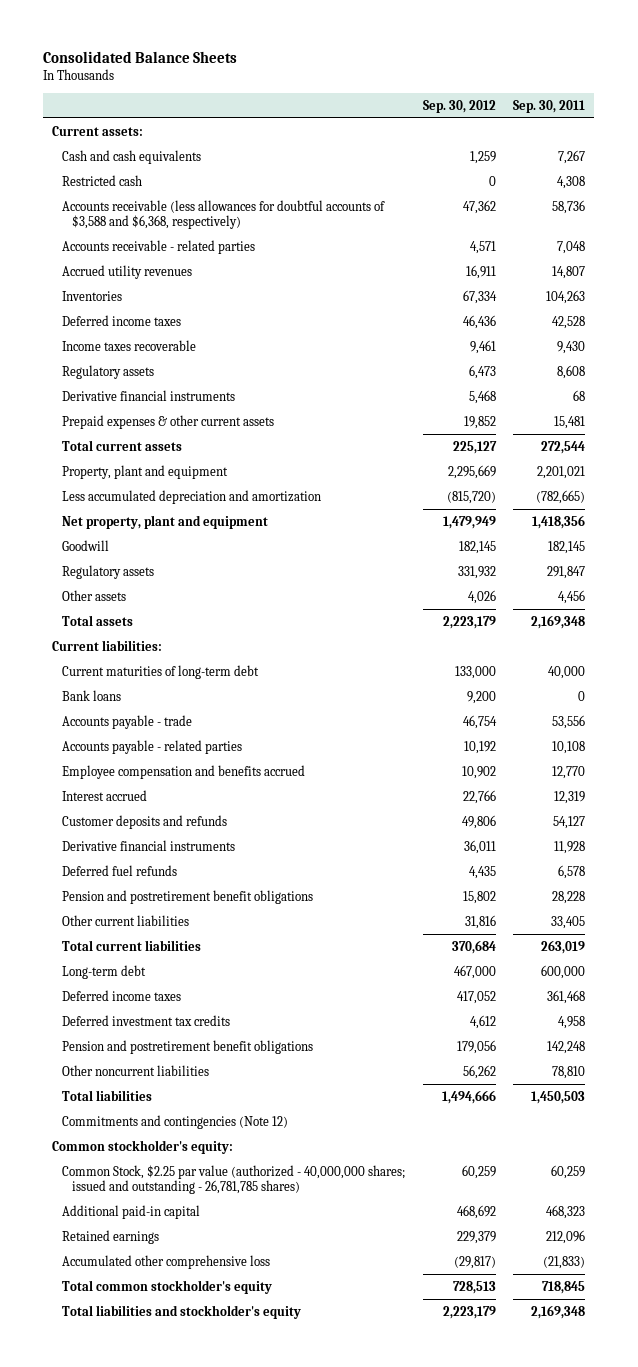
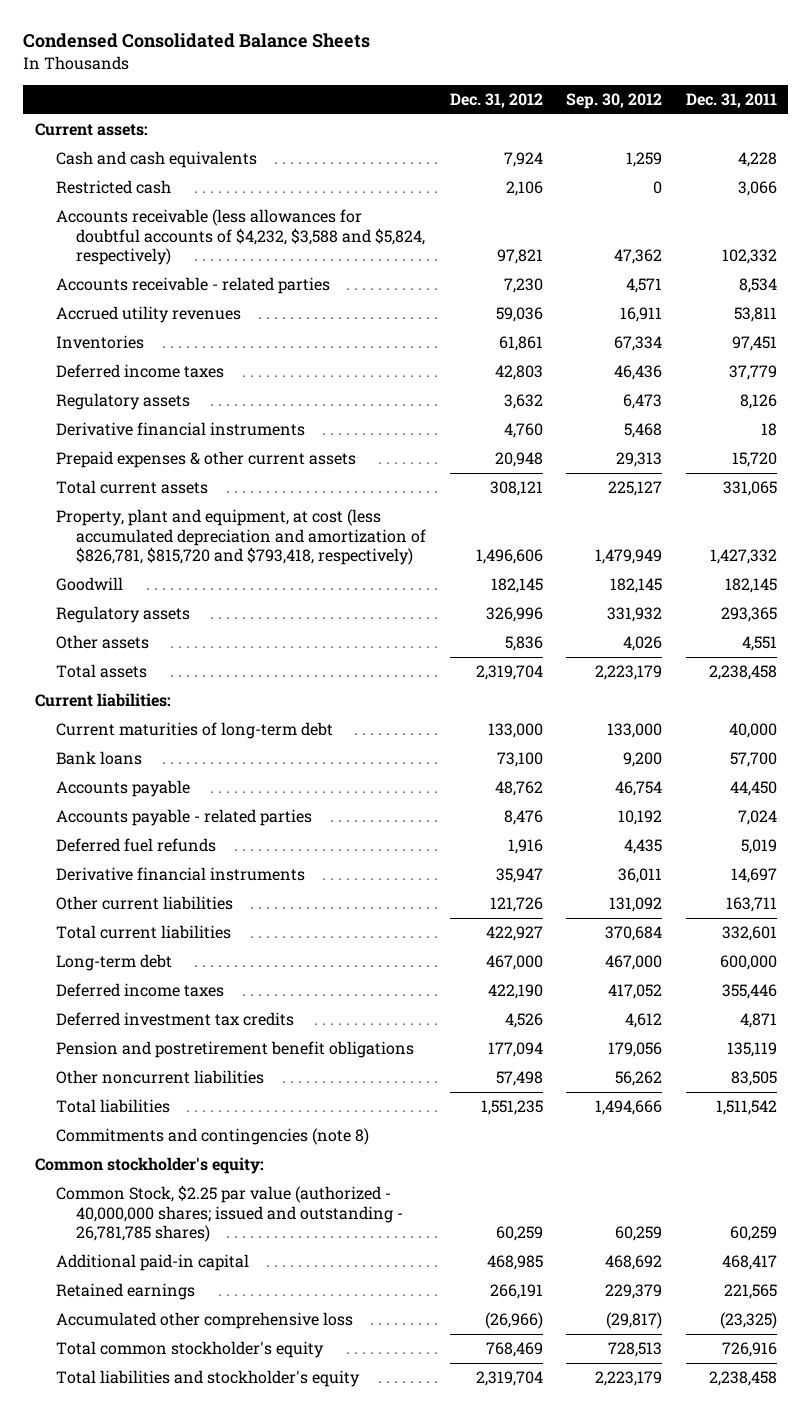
- Consolidated Balance Sheets
+ Condensed Consolidated Balance Sheets
- | Sep. 30, 2012 | Sep. 30, 2011
+ | Dec. 31, 2012 | Sep. 30, 2012 | Dec. 31, 2011
- Accounts receivable (less allowances for doubtful accounts of $3,588 and $6,368, respectively) | 47,362 | 58,736
+ Accounts receivable (less allowances for doubtful accounts of $4,232, $3,588 and $5,824, respectively) | 97,821 | 47,362 | 102,332
- Income taxes recoverable | 9,461 | 9,430
- Prepaid expenses & other current assets | 19,852 | 15,481
+ Prepaid expenses & other current assets | 20,948 | 29,313 | 15,720
- Property, plant and equipment | 2,295,669 | 2,201,021
- Less accumulated depreciation and amortization | (815,720) | (782,665)
- Net property, plant and equipment | 1,479,949 | 1,418,356
+ Property, plant and equipment, at cost (less accumulated depreciation and amortization of $826,781, $815,720 and $793,418, respectively) | 1,496,606 | 1,479,949 | 1,427,332
- Accounts payable - trade | 46,754 | 53,556
+ Accounts payable | 48,762 | 46,754 | 44,450
- Employee compensation and benefits accrued | 10,902 | 12,770
- Interest accrued | 22,766 | 12,319
- Customer deposits and refunds | 49,806 | 54,127
- Pension and postretirement benefit obligations | 15,802 | 28,228
- Other current liabilities | 31,816 | 33,405
moved down: Derivative financial instruments | 35,947 | 36,011 | 14,697
+ Other current liabilities | 121,726 | 131,092 | 163,711
- Commitments and contingencies (Note 12)
+ Commitments and contingencies (note 8)

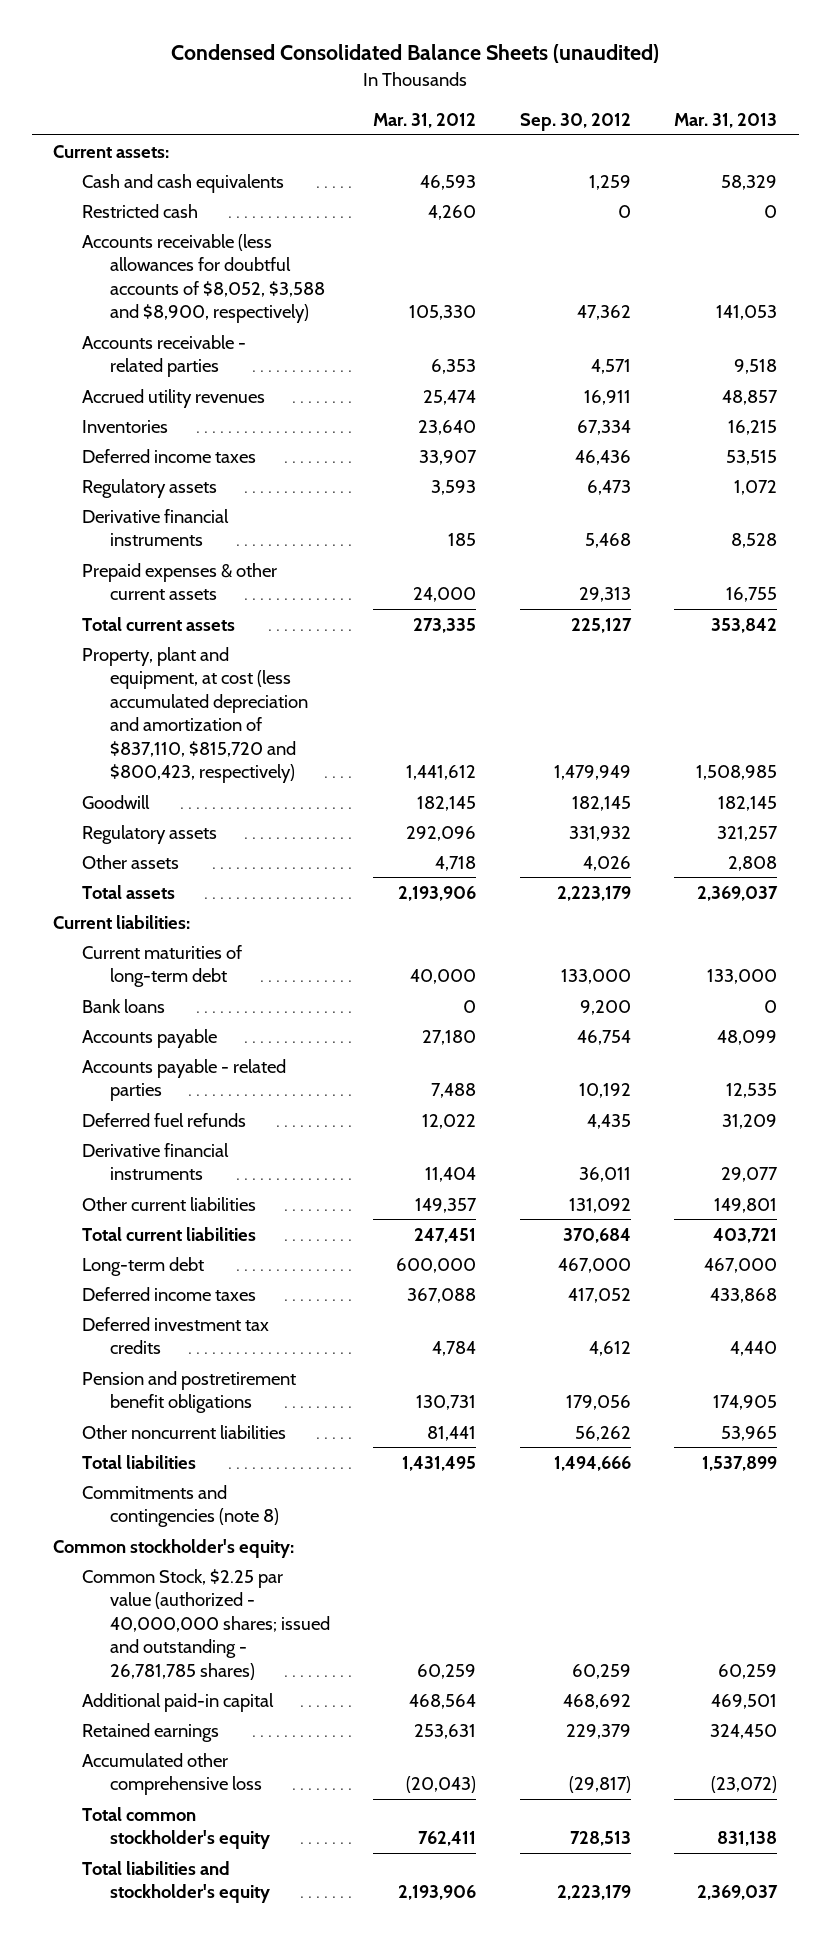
- Condensed Consolidated Balance Sheets
+ Condensed Consolidated Balance Sheets (unaudited)
- | Dec. 31, 2012 | Sep. 30, 2012 | Dec. 31, 2011
+ | Mar. 31, 2012 | Sep. 30, 2012 | Mar. 31, 2013
- Accounts receivable (less allowances for doubtful accounts of $4,232, $3,588 and $5,824, respectively) | 97,821 | 47,362 | 102,332
+ Accounts receivable (less allowances for doubtful accounts of $8,052, $3,588 and $8,900, respectively) | 105,330 | 47,362 | 141,053
- Property, plant and equipment, at cost (less accumulated depreciation and amortization of $826,781, $815,720 and $793,418, respectively) | 1,496,606 | 1,479,949 | 1,427,332
+ Property, plant and equipment, at cost (less accumulated depreciation and amortization of $837,110, $815,720 and $800,423, respectively) | 1,441,612 | 1,479,949 | 1,508,985

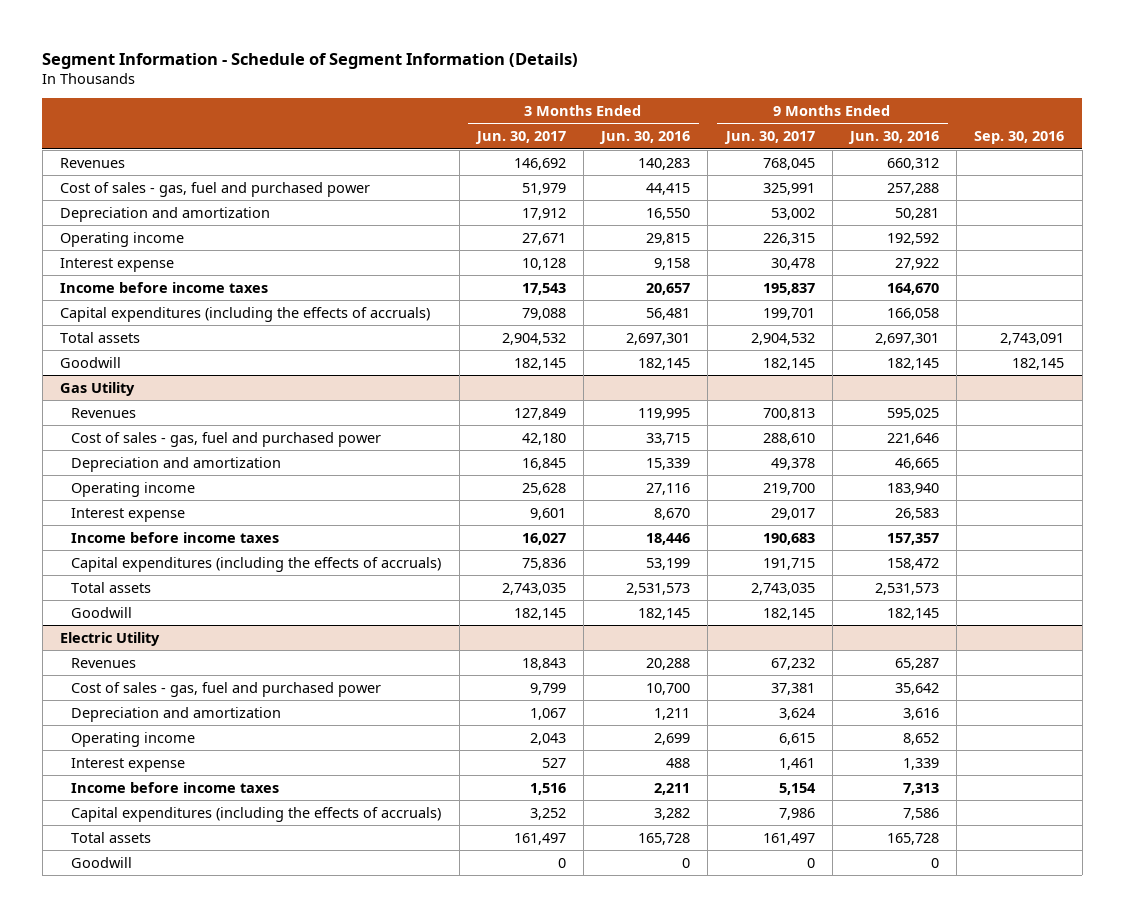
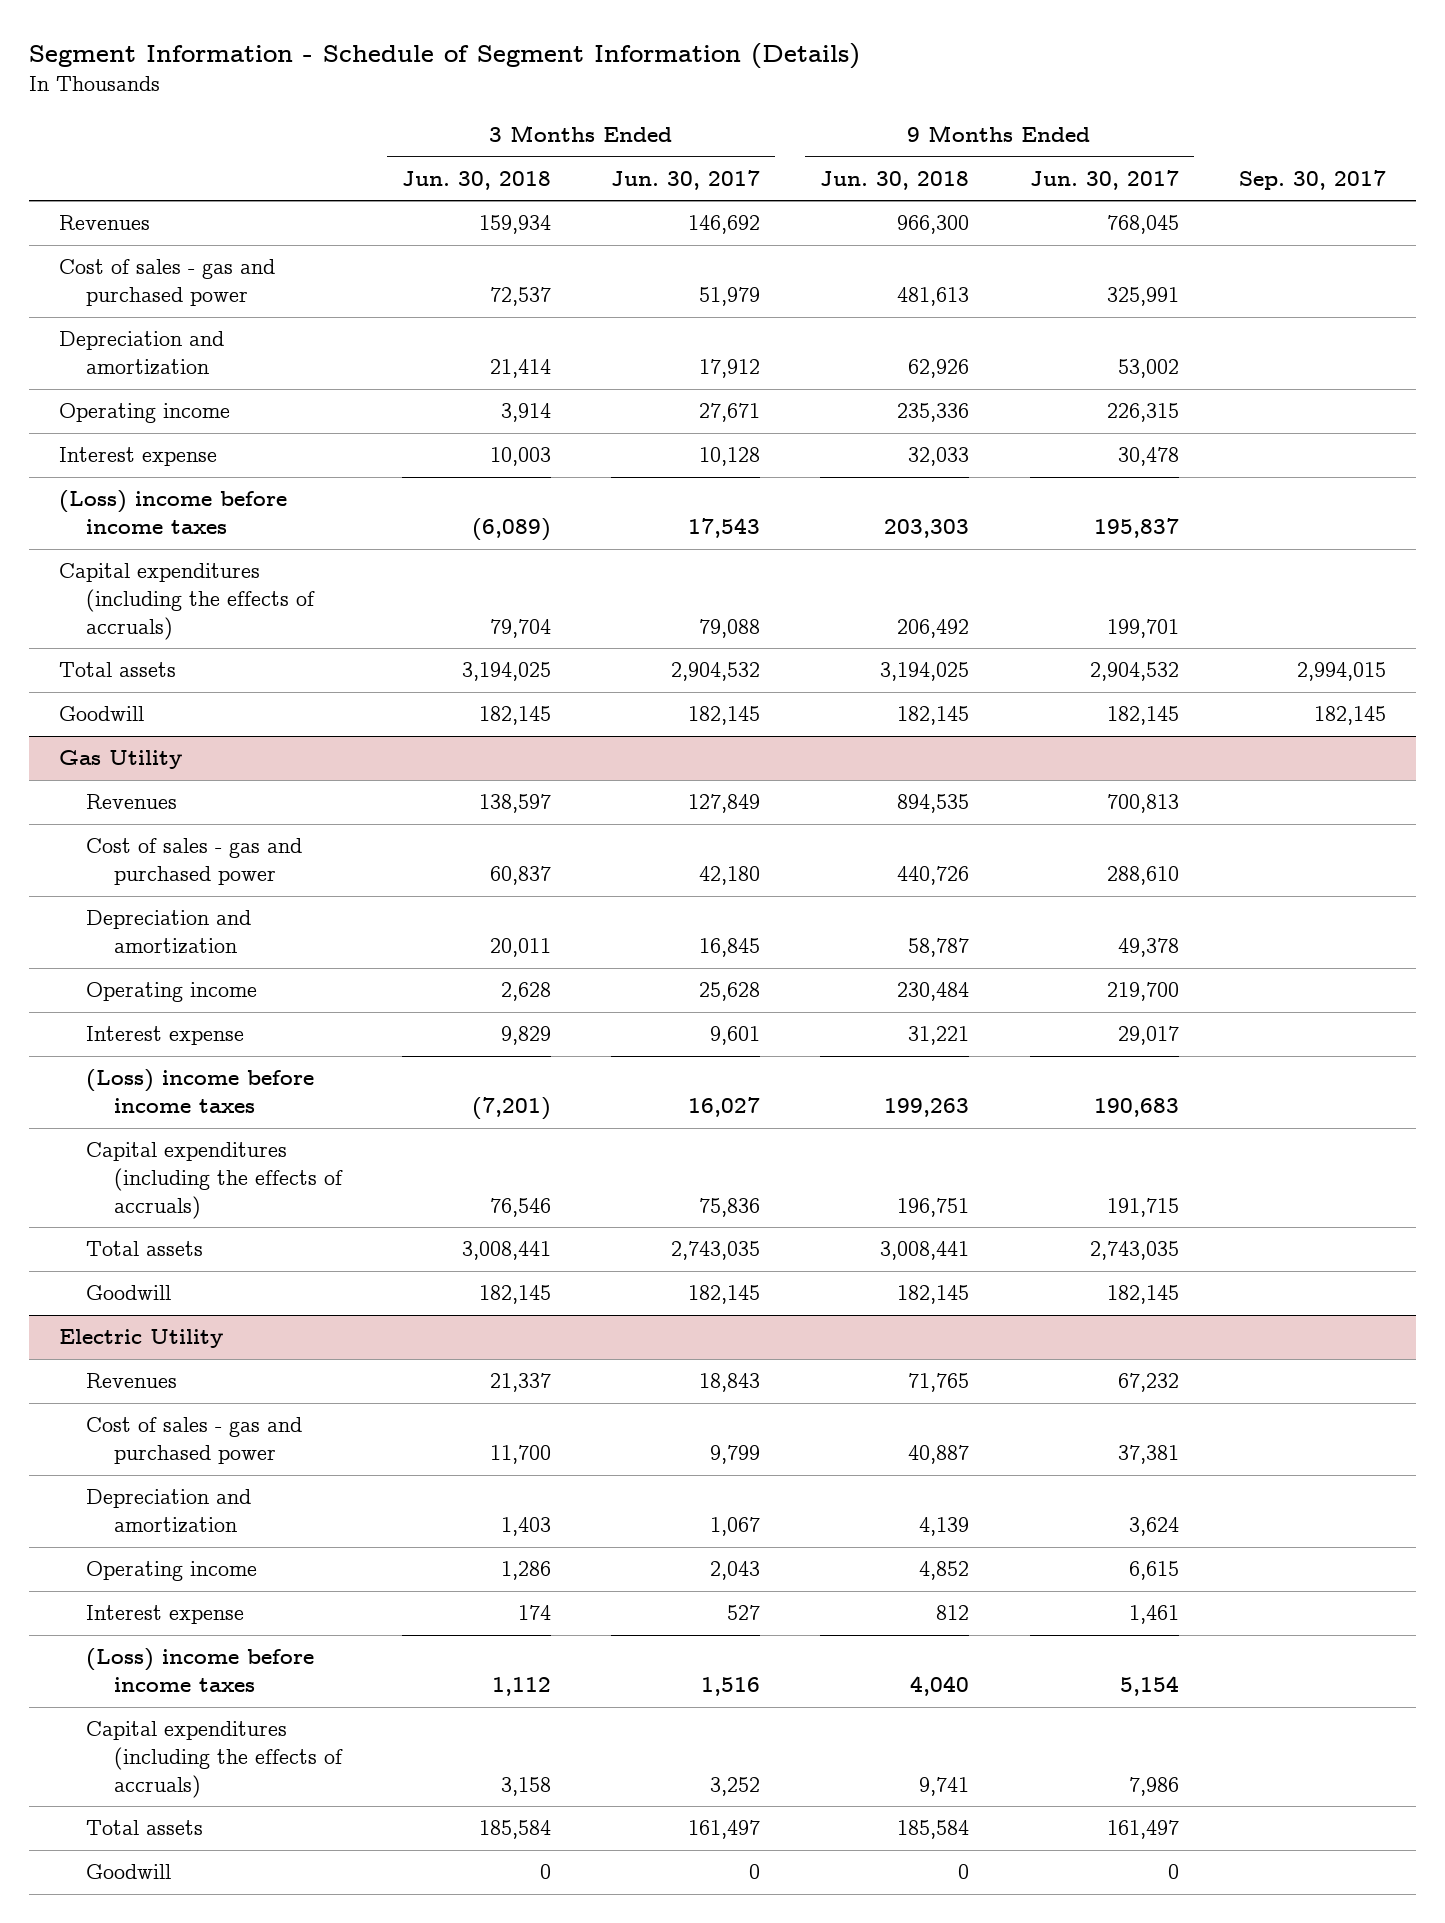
- | 3 Months Ended Jun. 30, 2017 | 3 Months Ended Jun. 30, 2016 | 9 Months Ended Jun. 30, 2017 | 9 Months Ended Jun. 30, 2016 | Sep. 30, 2016
+ | 3 Months Ended Jun. 30, 2018 | 3 Months Ended Jun. 30, 2017 | 9 Months Ended Jun. 30, 2018 | 9 Months Ended Jun. 30, 2017 | Sep. 30, 2017
- Cost of sales - gas, fuel and purchased power | 51,979 | 44,415 | 325,991 | 257,288 |
+ Cost of sales - gas and purchased power | 72,537 | 51,979 | 481,613 | 325,991 |
- Income before income taxes | 17,543 | 20,657 | 195,837 | 164,670 |
+ (Loss) income before income taxes | (6,089) | 17,543 | 203,303 | 195,837 |
@ Gas Utility
- Cost of sales - gas, fuel and purchased power | 42,180 | 33,715 | 288,610 | 221,646 |
+ Cost of sales - gas and purchased power | 60,837 | 42,180 | 440,726 | 288,610 |
- Income before income taxes | 16,027 | 18,446 | 190,683 | 157,357 |
+ (Loss) income before income taxes | (7,201) | 16,027 | 199,263 | 190,683 |
@ Electric Utility
- Cost of sales - gas, fuel and purchased power | 9,799 | 10,700 | 37,381 | 35,642 |
+ Cost of sales - gas and purchased power | 11,700 | 9,799 | 40,887 | 37,381 |
- Income before income taxes | 1,516 | 2,211 | 5,154 | 7,313 |
+ (Loss) income before income taxes | 1,112 | 1,516 | 4,040 | 5,154 |

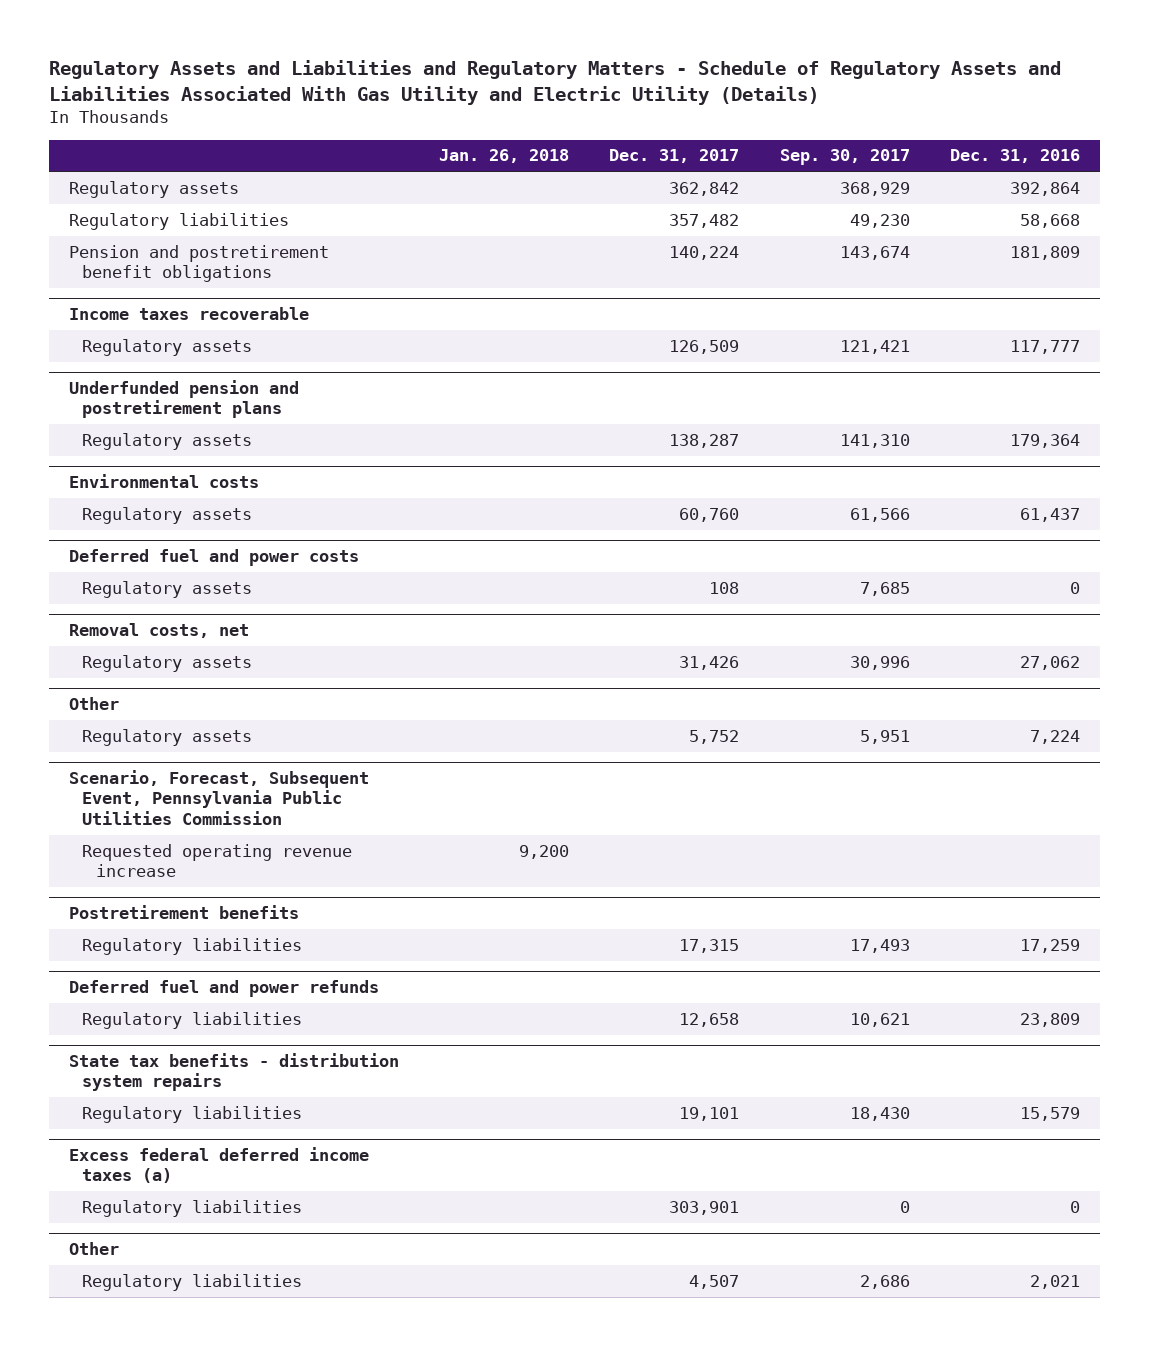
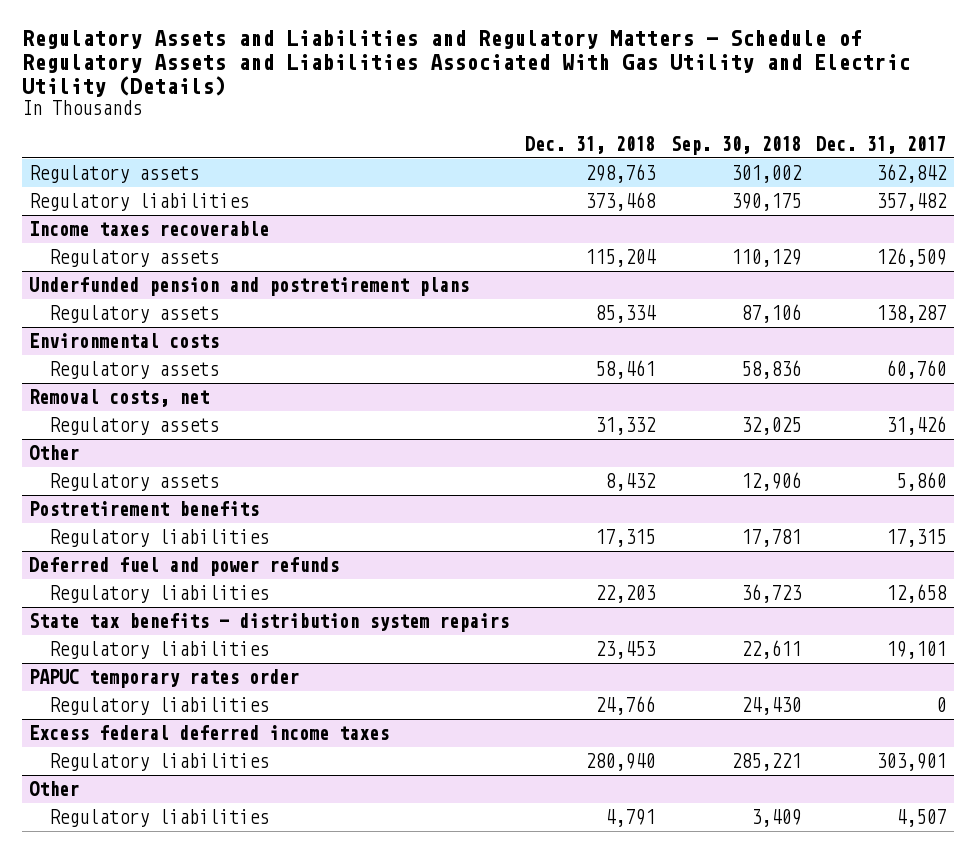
- | Jan. 26, 2018 | Dec. 31, 2017 | Sep. 30, 2017 | Dec. 31, 2016
+ | Dec. 31, 2018 | Sep. 30, 2018 | Dec. 31, 2017
- Pension and postretirement benefit obligations | | 140,224 | 143,674 | 181,809
- Deferred fuel and power costs
- Regulatory assets | | 108 | 7,685 | 0
@ Other
- Regulatory assets | | 5,752 | 5,951 | 7,224
- Scenario, Forecast, Subsequent Event, Pennsylvania Public Utilities Commission
- Requested operating revenue increase | 9,200 | | |
@ Other
+ Regulatory assets | 8,432 | 12,906 | 5,860
- Excess federal deferred income taxes (a)
+ PAPUC temporary rates order
+ Regulatory liabilities | 24,766 | 24,430 | 0
+ Excess federal deferred income taxes

